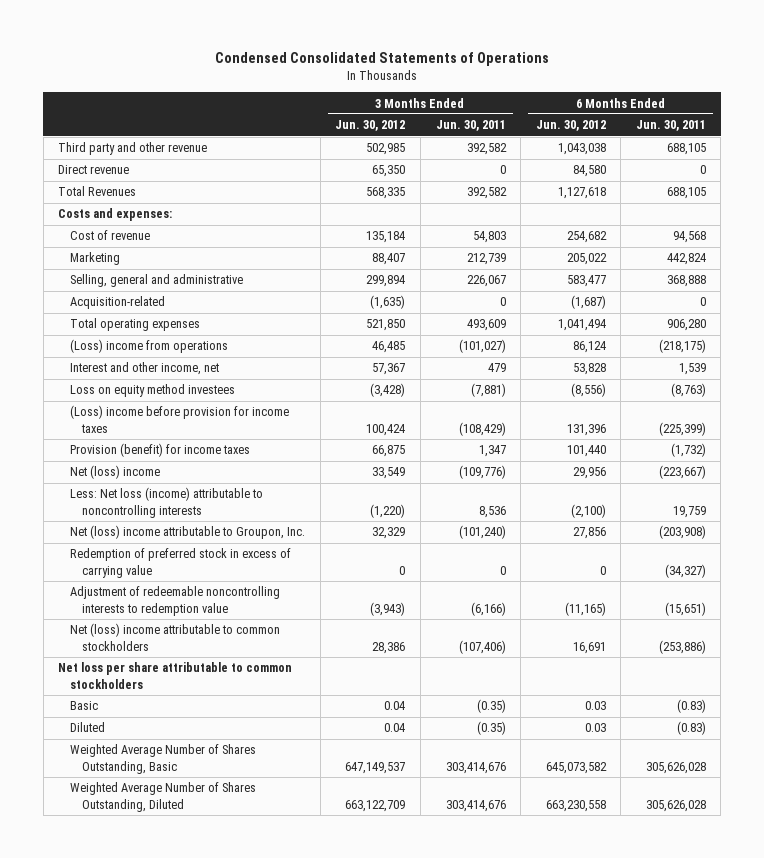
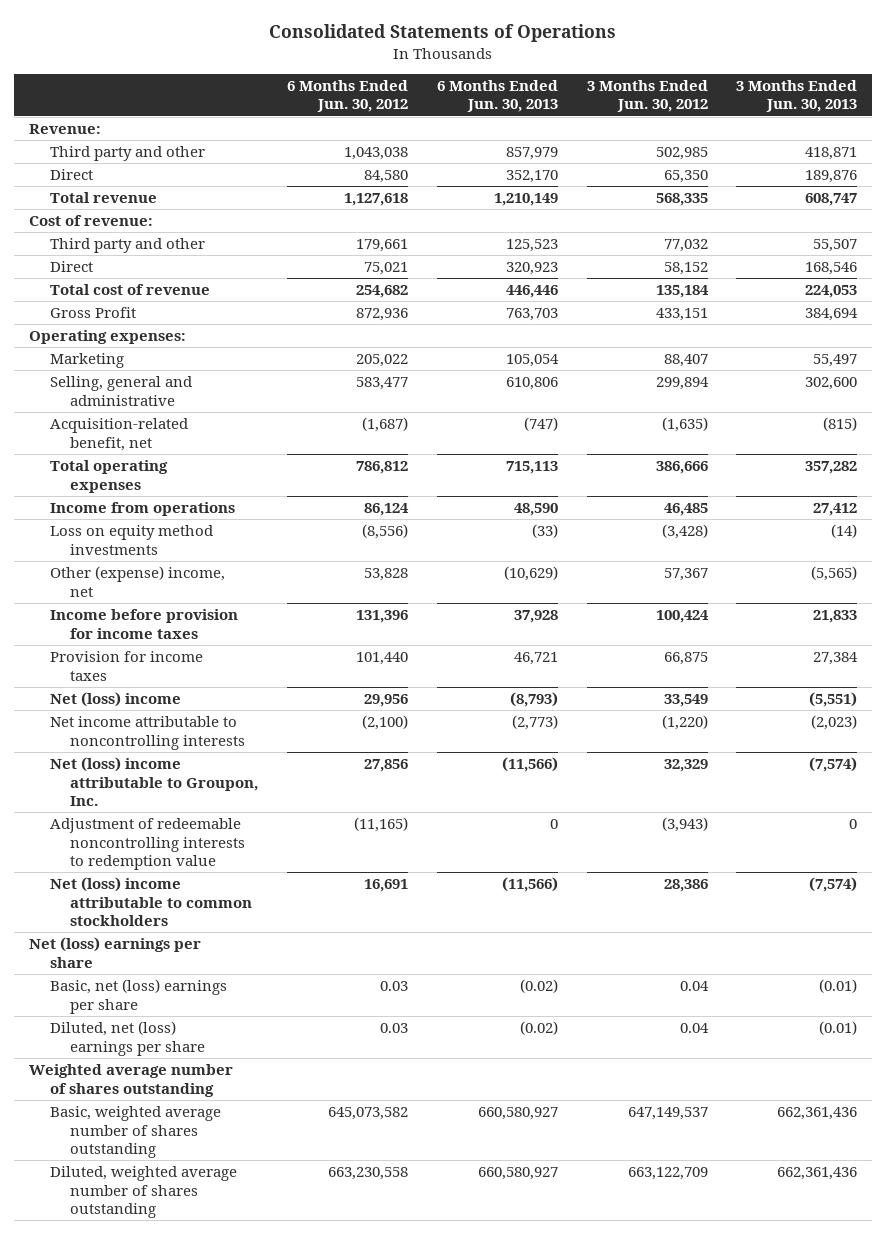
- Condensed Consolidated Statements of Operations
+ Consolidated Statements of Operations
- | 3 Months Ended Jun. 30, 2012 | 3 Months Ended Jun. 30, 2011 | 6 Months Ended Jun. 30, 2012 | 6 Months Ended Jun. 30, 2011
+ | 6 Months Ended Jun. 30, 2012 | 6 Months Ended Jun. 30, 2013 | 3 Months Ended Jun. 30, 2012 | 3 Months Ended Jun. 30, 2013
- Third party and other revenue | 502,985 | 392,582 | 1,043,038 | 688,105
- Direct revenue | 65,350 | 0 | 84,580 | 0
- Total Revenues | 568,335 | 392,582 | 1,127,618 | 688,105
- Costs and expenses:
- Cost of revenue | 135,184 | 54,803 | 254,682 | 94,568
+ Revenue:
+ Third party and other | 1,043,038 | 857,979 | 502,985 | 418,871
+ Direct | 84,580 | 352,170 | 65,350 | 189,876
+ Total revenue | 1,127,618 | 1,210,149 | 568,335 | 608,747
+ Cost of revenue:
+ Third party and other | 179,661 | 125,523 | 77,032 | 55,507
+ Direct | 75,021 | 320,923 | 58,152 | 168,546
+ Total cost of revenue | 254,682 | 446,446 | 135,184 | 224,053
+ Gross Profit | 872,936 | 763,703 | 433,151 | 384,694
+ Operating expenses:
- Acquisition-related | (1,635) | 0 | (1,687) | 0
- Total operating expenses | 521,850 | 493,609 | 1,041,494 | 906,280
- (Loss) income from operations | 46,485 | (101,027) | 86,124 | (218,175)
- Interest and other income, net | 57,367 | 479 | 53,828 | 1,539
- Loss on equity method investees | (3,428) | (7,881) | (8,556) | (8,763)
- (Loss) income before provision for income taxes | 100,424 | (108,429) | 131,396 | (225,399)
- Provision (benefit) for income taxes | 66,875 | 1,347 | 101,440 | (1,732)
+ Acquisition-related benefit, net | (1,687) | (747) | (1,635) | (815)
+ Total operating expenses | 786,812 | 715,113 | 386,666 | 357,282
+ Income from operations | 86,124 | 48,590 | 46,485 | 27,412
+ Loss on equity method investments | (8,556) | (33) | (3,428) | (14)
+ Other (expense) income, net | 53,828 | (10,629) | 57,367 | (5,565)
+ Income before provision for income taxes | 131,396 | 37,928 | 100,424 | 21,833
+ Provision for income taxes | 101,440 | 46,721 | 66,875 | 27,384
- Less: Net loss (income) attributable to noncontrolling interests | (1,220) | 8,536 | (2,100) | 19,759
+ Net income attributable to noncontrolling interests | (2,100) | (2,773) | (1,220) | (2,023)
- Redemption of preferred stock in excess of carrying value | 0 | 0 | 0 | (34,327)
- Net loss per share attributable to common stockholders
- Basic | 0.04 | (0.35) | 0.03 | (0.83)
- Diluted | 0.04 | (0.35) | 0.03 | (0.83)
- Weighted Average Number of Shares Outstanding, Basic | 647,149,537 | 303,414,676 | 645,073,582 | 305,626,028
- Weighted Average Number of Shares Outstanding, Diluted | 663,122,709 | 303,414,676 | 663,230,558 | 305,626,028
+ Net (loss) earnings per share
+ Basic, net (loss) earnings per share | 0.03 | (0.02) | 0.04 | (0.01)
+ Diluted, net (loss) earnings per share | 0.03 | (0.02) | 0.04 | (0.01)
+ Weighted average number of shares outstanding
+ Basic, weighted average number of shares outstanding | 645,073,582 | 660,580,927 | 647,149,537 | 662,361,436
+ Diluted, weighted average number of shares outstanding | 663,230,558 | 660,580,927 | 663,122,709 | 662,361,436

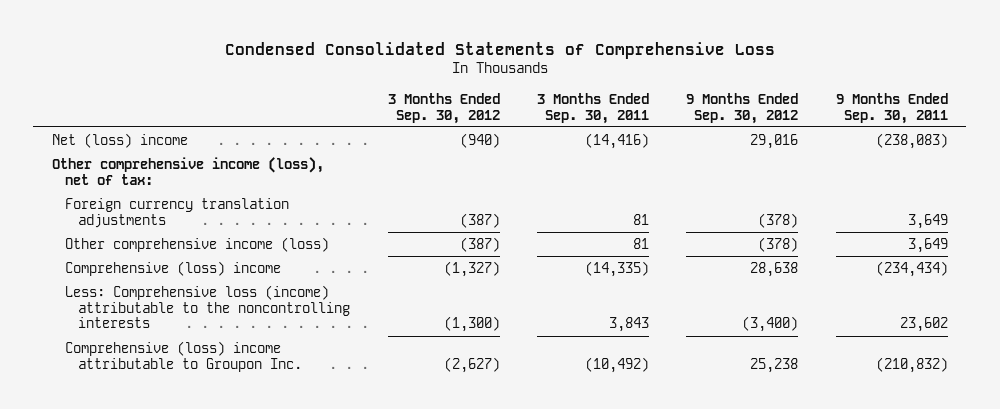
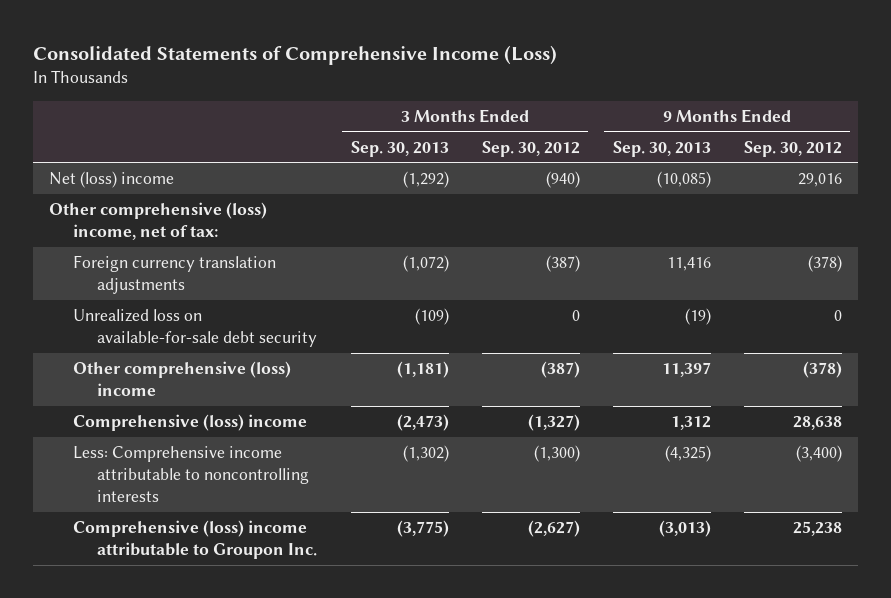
- Condensed Consolidated Statements of Comprehensive Loss
+ Consolidated Statements of Comprehensive Income (Loss)
- | 3 Months Ended Sep. 30, 2012 | 3 Months Ended Sep. 30, 2011 | 9 Months Ended Sep. 30, 2012 | 9 Months Ended Sep. 30, 2011
+ | 3 Months Ended Sep. 30, 2013 | 3 Months Ended Sep. 30, 2012 | 9 Months Ended Sep. 30, 2013 | 9 Months Ended Sep. 30, 2012
- Other comprehensive income (loss), net of tax:
+ Other comprehensive (loss) income, net of tax:
- Other comprehensive income (loss) | (387) | 81 | (378) | 3,649
+ Unrealized loss on available-for-sale debt security | (109) | 0 | (19) | 0
+ Other comprehensive (loss) income | (1,181) | (387) | 11,397 | (378)
- Less: Comprehensive loss (income) attributable to the noncontrolling interests | (1,300) | 3,843 | (3,400) | 23,602
+ Less: Comprehensive income attributable to noncontrolling interests | (1,302) | (1,300) | (4,325) | (3,400)

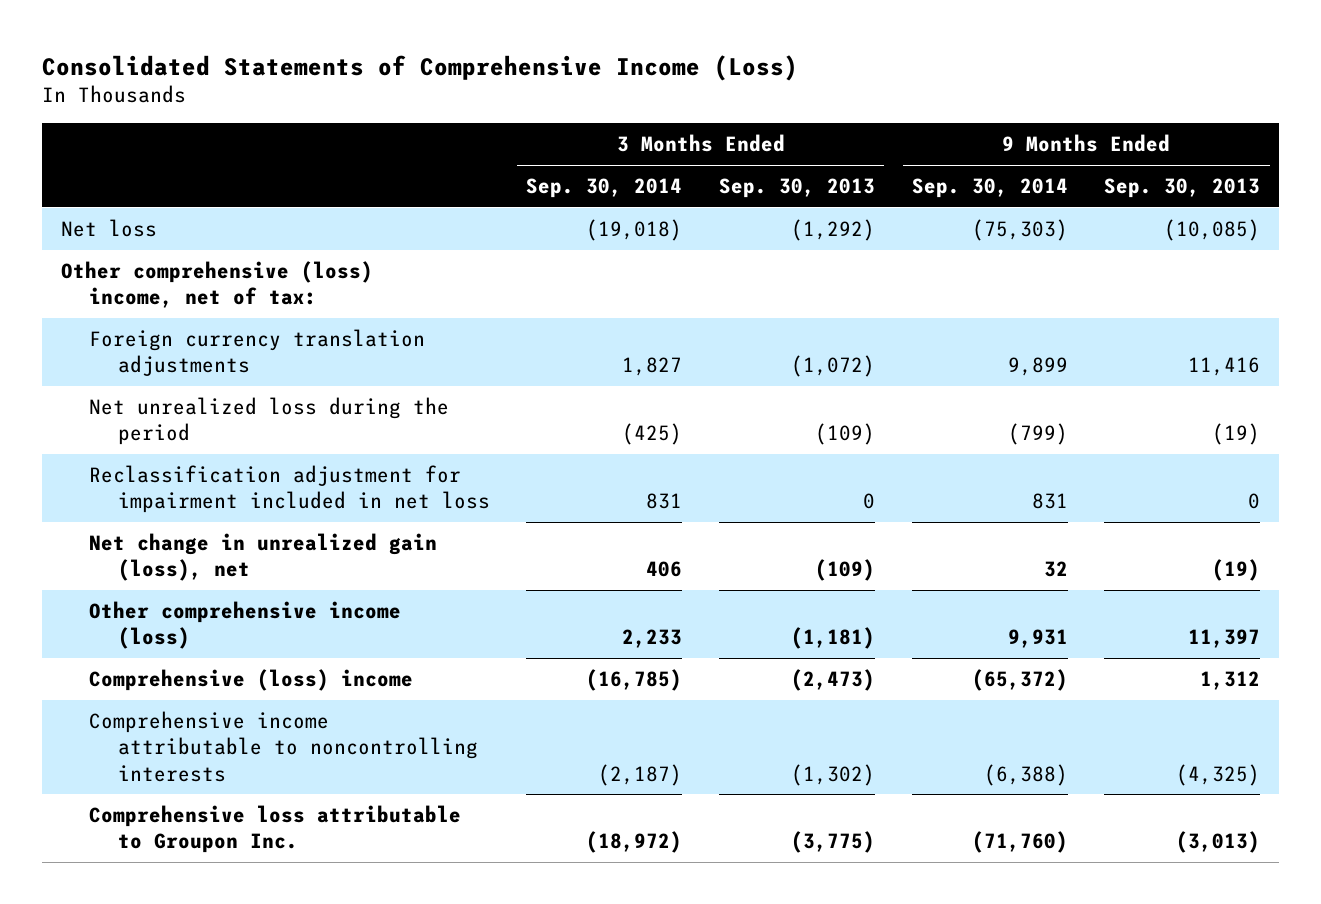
- | 3 Months Ended Sep. 30, 2013 | 3 Months Ended Sep. 30, 2012 | 9 Months Ended Sep. 30, 2013 | 9 Months Ended Sep. 30, 2012
+ | 3 Months Ended Sep. 30, 2014 | 3 Months Ended Sep. 30, 2013 | 9 Months Ended Sep. 30, 2014 | 9 Months Ended Sep. 30, 2013
- Net (loss) income | (1,292) | (940) | (10,085) | 29,016
+ Net loss | (19,018) | (1,292) | (75,303) | (10,085)
- Unrealized loss on available-for-sale debt security | (109) | 0 | (19) | 0
- Other comprehensive (loss) income | (1,181) | (387) | 11,397 | (378)
+ Net unrealized loss during the period | (425) | (109) | (799) | (19)
+ Reclassification adjustment for impairment included in net loss | 831 | 0 | 831 | 0
+ Net change in unrealized gain (loss), net | 406 | (109) | 32 | (19)
+ Other comprehensive income (loss) | 2,233 | (1,181) | 9,931 | 11,397
- Less: Comprehensive income attributable to noncontrolling interests | (1,302) | (1,300) | (4,325) | (3,400)
- Comprehensive (loss) income attributable to Groupon Inc. | (3,775) | (2,627) | (3,013) | 25,238
+ Comprehensive income attributable to noncontrolling interests | (2,187) | (1,302) | (6,388) | (4,325)
+ Comprehensive loss attributable to Groupon Inc. | (18,972) | (3,775) | (71,760) | (3,013)

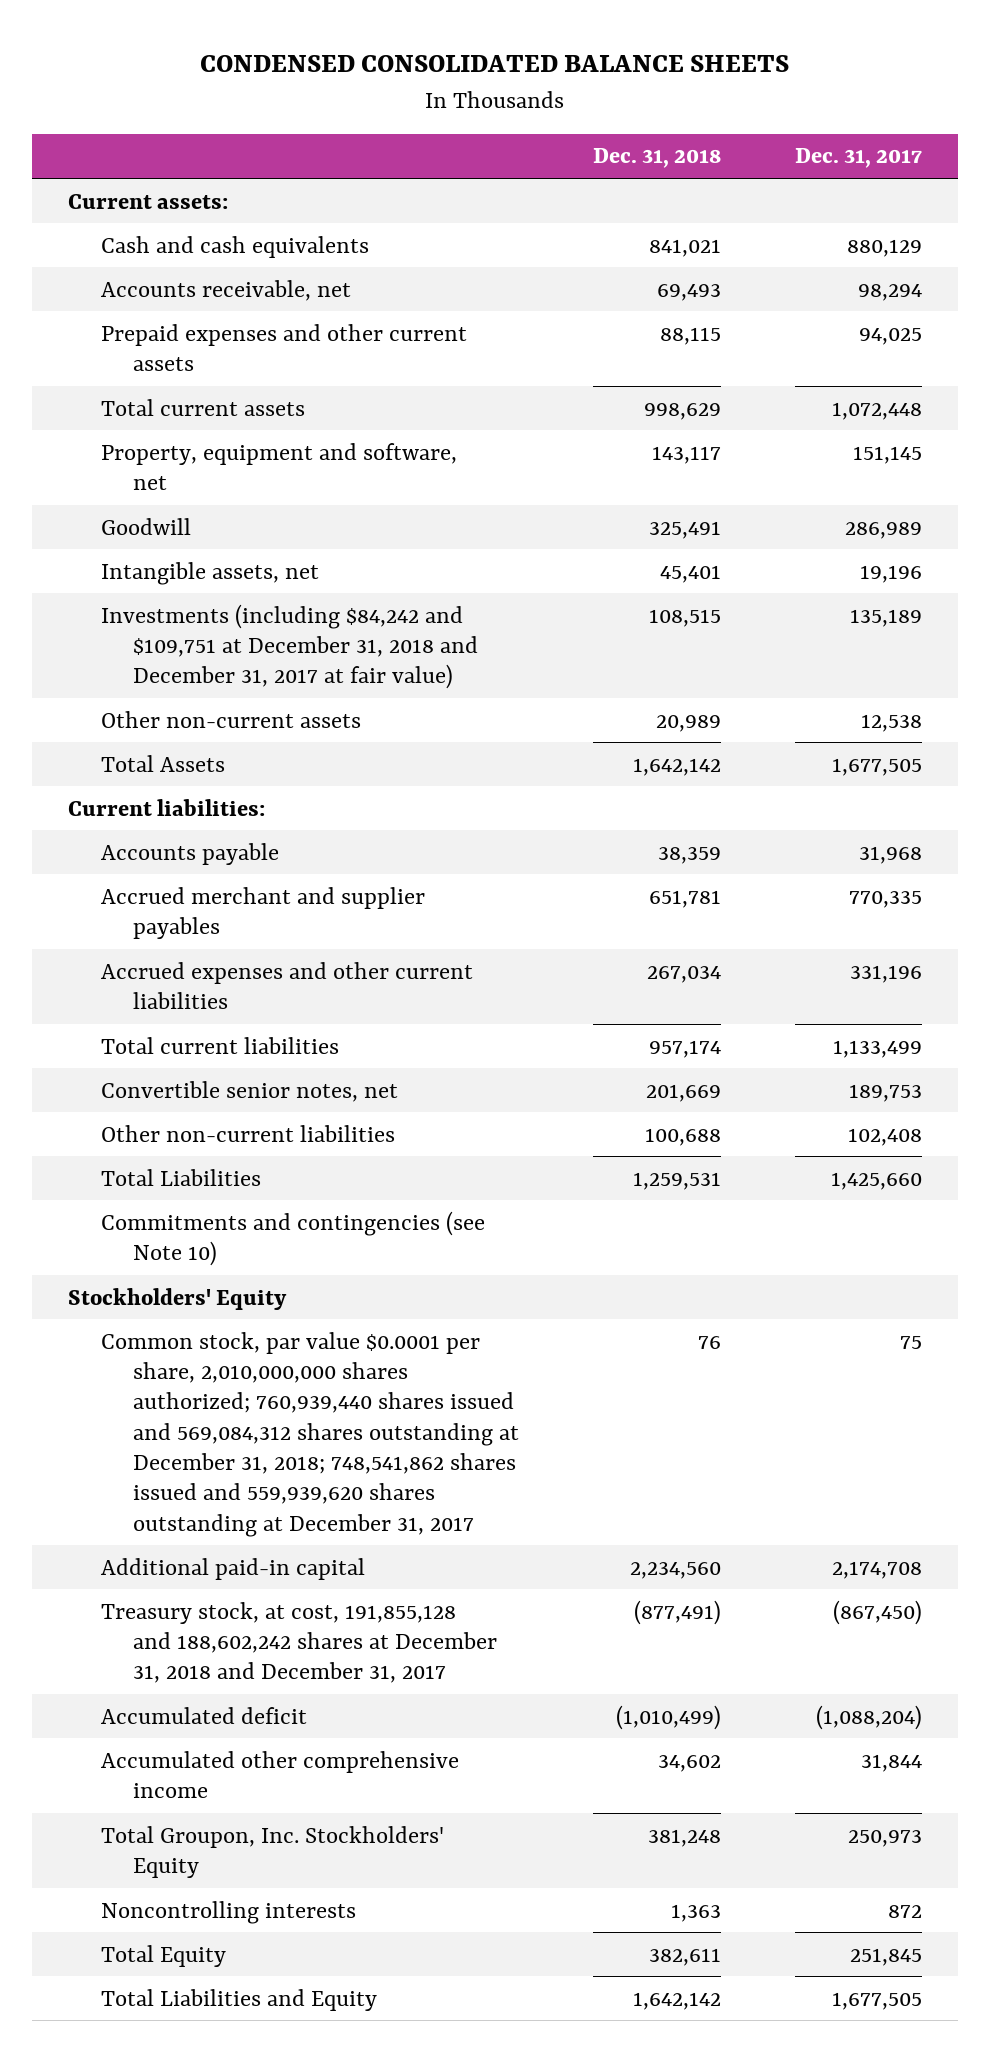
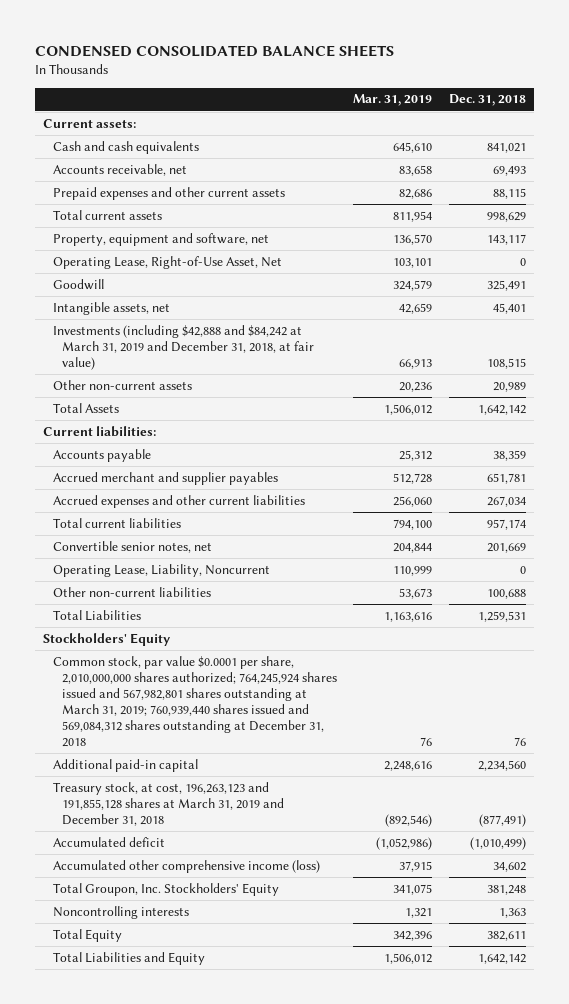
- | Dec. 31, 2018 | Dec. 31, 2017
+ | Mar. 31, 2019 | Dec. 31, 2018
+ Operating Lease, Right-of-Use Asset, Net | 103,101 | 0
- Investments (including $84,242 and $109,751 at December 31, 2018 and December 31, 2017 at fair value) | 108,515 | 135,189
+ Investments (including $42,888 and $84,242 at March 31, 2019 and December 31, 2018, at fair value) | 66,913 | 108,515
+ Operating Lease, Liability, Noncurrent | 110,999 | 0
- Commitments and contingencies (see Note 10)
- Common stock, par value $0.0001 per share, 2,010,000,000 shares authorized; 760,939,440 shares issued and 569,084,312 shares outstanding at December 31, 2018; 748,541,862 shares issued and 559,939,620 shares outstanding at December 31, 2017 | 76 | 75
+ Common stock, par value $0.0001 per share, 2,010,000,000 shares authorized; 764,245,924 shares issued and 567,982,801 shares outstanding at March 31, 2019; 760,939,440 shares issued and 569,084,312 shares outstanding at December 31, 2018 | 76 | 76
- Treasury stock, at cost, 191,855,128 and 188,602,242 shares at December 31, 2018 and December 31, 2017 | (877,491) | (867,450)
+ Treasury stock, at cost, 196,263,123 and 191,855,128 shares at March 31, 2019 and December 31, 2018 | (892,546) | (877,491)
- Accumulated other comprehensive income | 34,602 | 31,844
+ Accumulated other comprehensive income (loss) | 37,915 | 34,602

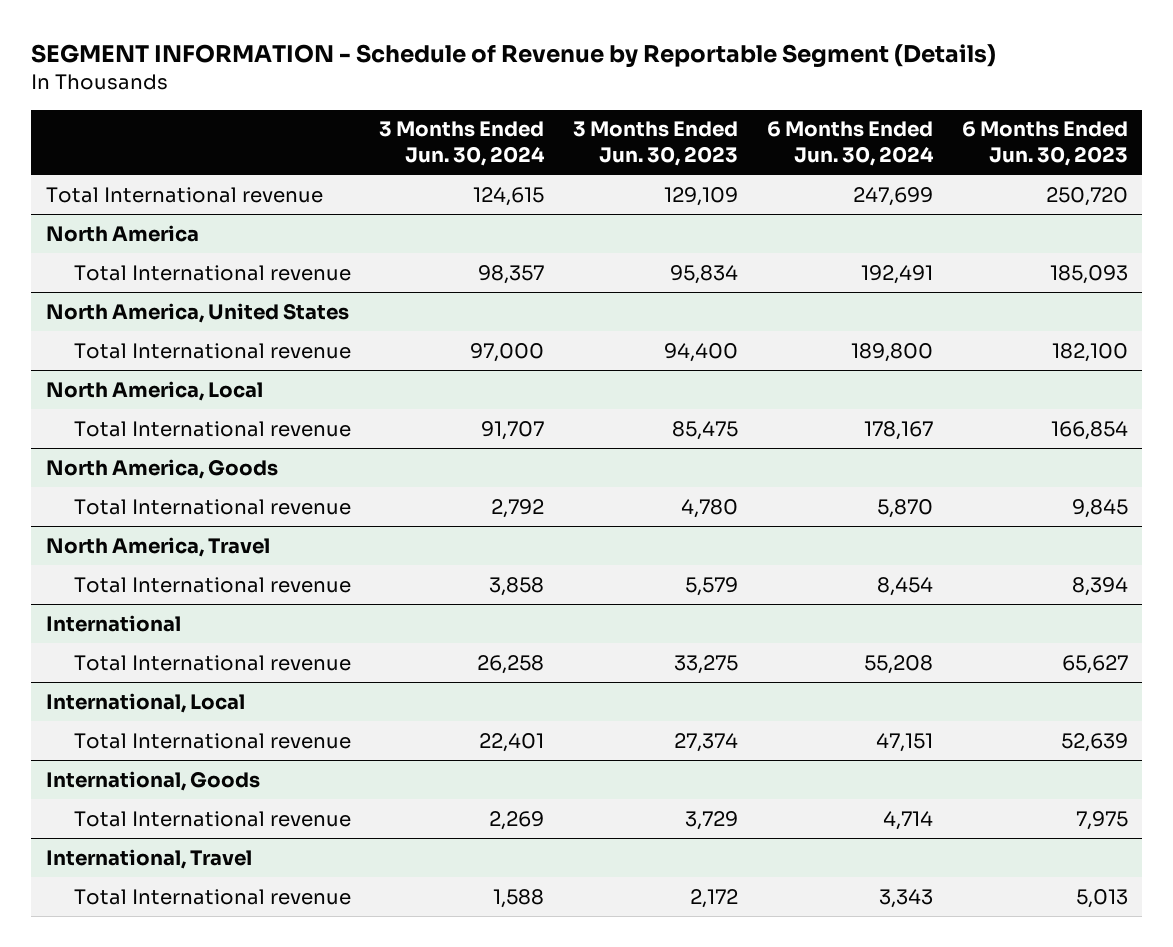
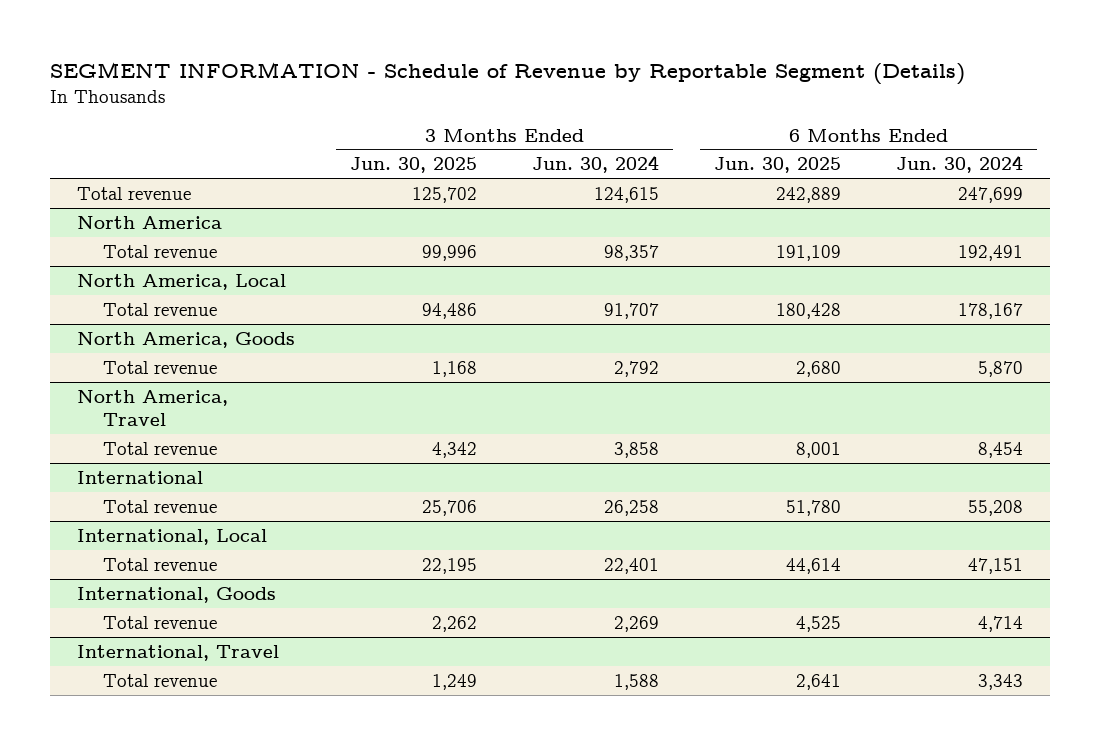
- | 3 Months Ended Jun. 30, 2024 | 3 Months Ended Jun. 30, 2023 | 6 Months Ended Jun. 30, 2024 | 6 Months Ended Jun. 30, 2023
+ | 3 Months Ended Jun. 30, 2025 | 3 Months Ended Jun. 30, 2024 | 6 Months Ended Jun. 30, 2025 | 6 Months Ended Jun. 30, 2024
- Total International revenue | 124,615 | 129,109 | 247,699 | 250,720
+ Total revenue | 125,702 | 124,615 | 242,889 | 247,699
@ North America
- Total International revenue | 98,357 | 95,834 | 192,491 | 185,093
- North America, United States
- Total International revenue | 97,000 | 94,400 | 189,800 | 182,100
@ North America
+ Total revenue | 99,996 | 98,357 | 191,109 | 192,491
@ North America, Local
- Total International revenue | 91,707 | 85,475 | 178,167 | 166,854
+ Total revenue | 94,486 | 91,707 | 180,428 | 178,167
@ North America, Goods
- Total International revenue | 2,792 | 4,780 | 5,870 | 9,845
+ Total revenue | 1,168 | 2,792 | 2,680 | 5,870
@ North America, Travel
- Total International revenue | 3,858 | 5,579 | 8,454 | 8,394
+ Total revenue | 4,342 | 3,858 | 8,001 | 8,454
@ International
- Total International revenue | 26,258 | 33,275 | 55,208 | 65,627
+ Total revenue | 25,706 | 26,258 | 51,780 | 55,208
@ International, Local
- Total International revenue | 22,401 | 27,374 | 47,151 | 52,639
+ Total revenue | 22,195 | 22,401 | 44,614 | 47,151
@ International, Goods
- Total International revenue | 2,269 | 3,729 | 4,714 | 7,975
+ Total revenue | 2,262 | 2,269 | 4,525 | 4,714
@ International, Travel
- Total International revenue | 1,588 | 2,172 | 3,343 | 5,013
+ Total revenue | 1,249 | 1,588 | 2,641 | 3,343

